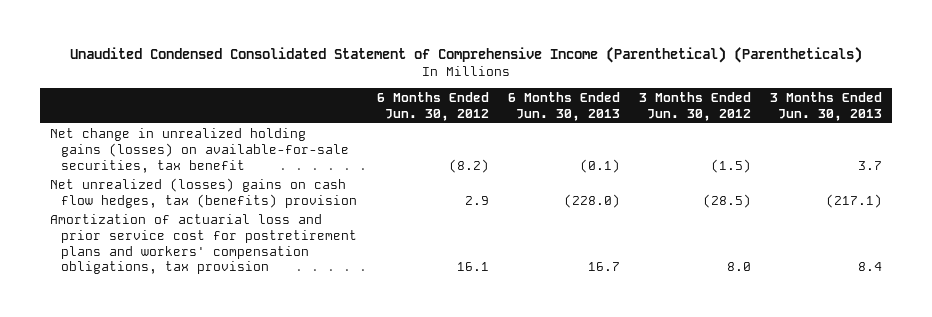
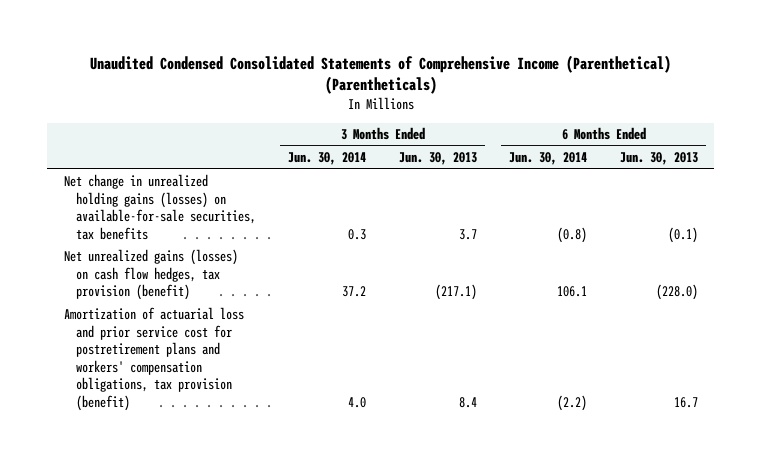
- Unaudited Condensed Consolidated Statement of Comprehensive Income (Parenthetical) (Parentheticals)
+ Unaudited Condensed Consolidated Statements of Comprehensive Income (Parenthetical) (Parentheticals)
- | 6 Months Ended Jun. 30, 2012 | 6 Months Ended Jun. 30, 2013 | 3 Months Ended Jun. 30, 2012 | 3 Months Ended Jun. 30, 2013
+ | 3 Months Ended Jun. 30, 2014 | 3 Months Ended Jun. 30, 2013 | 6 Months Ended Jun. 30, 2014 | 6 Months Ended Jun. 30, 2013
- Net change in unrealized holding gains (losses) on available-for-sale securities, tax benefit | (8.2) | (0.1) | (1.5) | 3.7
- Net unrealized (losses) gains on cash flow hedges, tax (benefits) provision | 2.9 | (228.0) | (28.5) | (217.1)
- Amortization of actuarial loss and prior service cost for postretirement plans and workers' compensation obligations, tax provision | 16.1 | 16.7 | 8.0 | 8.4
+ Net change in unrealized holding gains (losses) on available-for-sale securities, tax benefits | 0.3 | 3.7 | (0.8) | (0.1)
+ Net unrealized gains (losses) on cash flow hedges, tax provision (benefit) | 37.2 | (217.1) | 106.1 | (228.0)
+ Amortization of actuarial loss and prior service cost for postretirement plans and workers' compensation obligations, tax provision (benefit) | 4.0 | 8.4 | (2.2) | 16.7

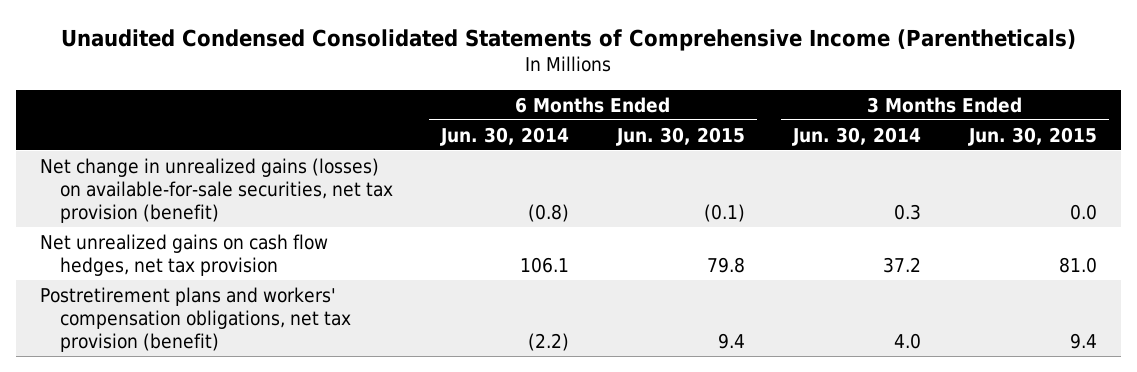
- Unaudited Condensed Consolidated Statements of Comprehensive Income (Parenthetical) (Parentheticals)
+ Unaudited Condensed Consolidated Statements of Comprehensive Income (Parentheticals)
- | 3 Months Ended Jun. 30, 2014 | 3 Months Ended Jun. 30, 2013 | 6 Months Ended Jun. 30, 2014 | 6 Months Ended Jun. 30, 2013
+ | 6 Months Ended Jun. 30, 2014 | 6 Months Ended Jun. 30, 2015 | 3 Months Ended Jun. 30, 2014 | 3 Months Ended Jun. 30, 2015
- Net change in unrealized holding gains (losses) on available-for-sale securities, tax benefits | 0.3 | 3.7 | (0.8) | (0.1)
- Net unrealized gains (losses) on cash flow hedges, tax provision (benefit) | 37.2 | (217.1) | 106.1 | (228.0)
- Amortization of actuarial loss and prior service cost for postretirement plans and workers' compensation obligations, tax provision (benefit) | 4.0 | 8.4 | (2.2) | 16.7
+ Net change in unrealized gains (losses) on available-for-sale securities, net tax provision (benefit) | (0.8) | (0.1) | 0.3 | 0.0
+ Net unrealized gains on cash flow hedges, net tax provision | 106.1 | 79.8 | 37.2 | 81.0
+ Postretirement plans and workers' compensation obligations, net tax provision (benefit) | (2.2) | 9.4 | 4.0 | 9.4

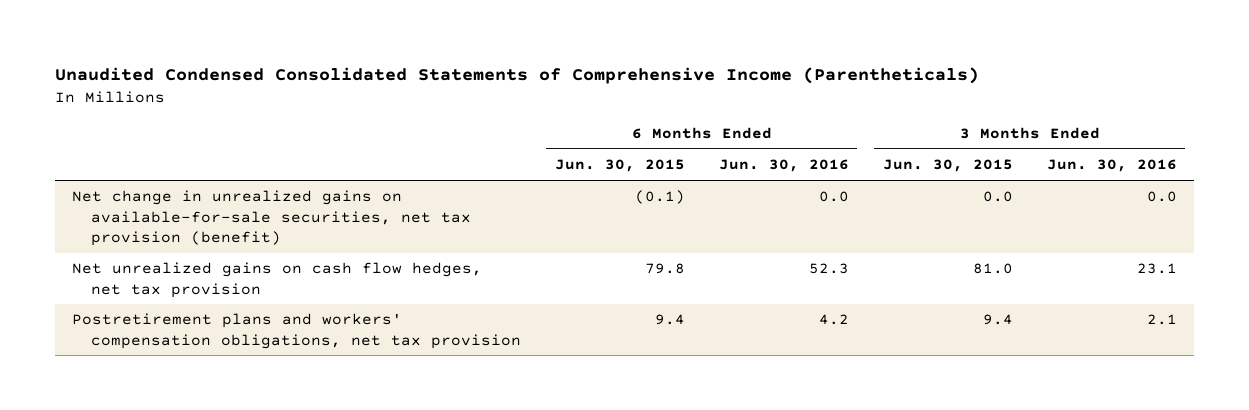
- | 6 Months Ended Jun. 30, 2014 | 6 Months Ended Jun. 30, 2015 | 3 Months Ended Jun. 30, 2014 | 3 Months Ended Jun. 30, 2015
+ | 6 Months Ended Jun. 30, 2015 | 6 Months Ended Jun. 30, 2016 | 3 Months Ended Jun. 30, 2015 | 3 Months Ended Jun. 30, 2016
- Net change in unrealized gains (losses) on available-for-sale securities, net tax provision (benefit) | (0.8) | (0.1) | 0.3 | 0.0
+ Net change in unrealized gains on available-for-sale securities, net tax provision (benefit) | (0.1) | 0.0 | 0.0 | 0.0
- Postretirement plans and workers' compensation obligations, net tax provision (benefit) | (2.2) | 9.4 | 4.0 | 9.4
+ Postretirement plans and workers' compensation obligations, net tax provision | 9.4 | 4.2 | 9.4 | 2.1

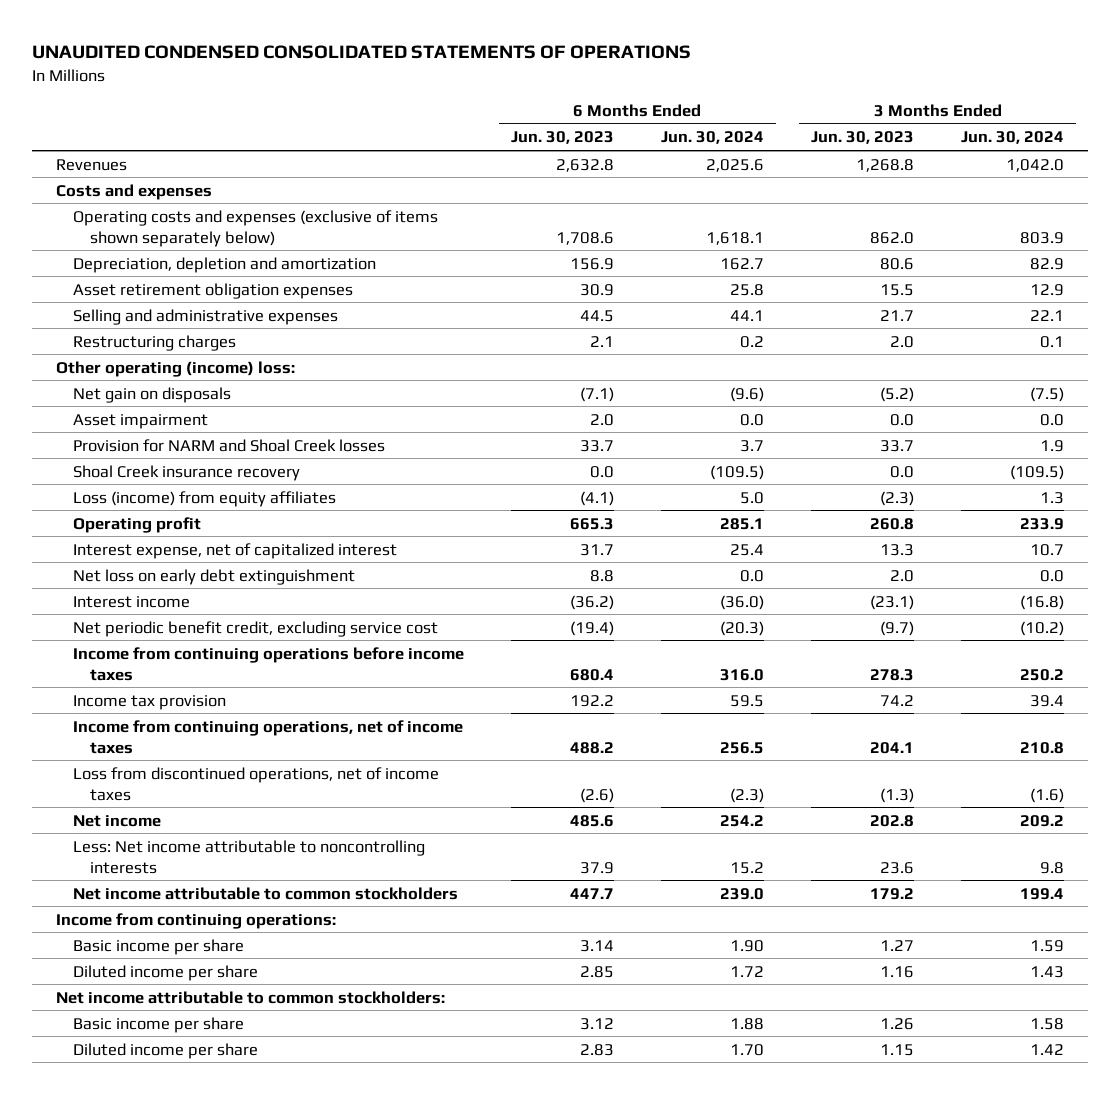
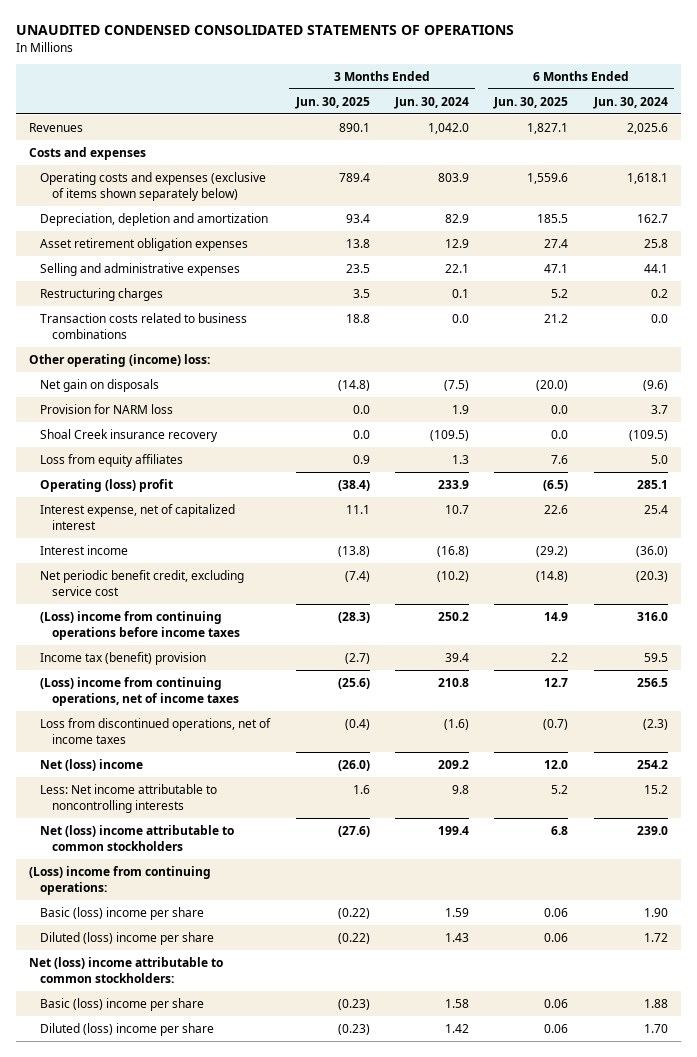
- | 6 Months Ended Jun. 30, 2023 | 6 Months Ended Jun. 30, 2024 | 3 Months Ended Jun. 30, 2023 | 3 Months Ended Jun. 30, 2024
+ | 3 Months Ended Jun. 30, 2025 | 3 Months Ended Jun. 30, 2024 | 6 Months Ended Jun. 30, 2025 | 6 Months Ended Jun. 30, 2024
+ Transaction costs related to business combinations | 18.8 | 0.0 | 21.2 | 0.0
- Asset impairment | 2.0 | 0.0 | 0.0 | 0.0
- Provision for NARM and Shoal Creek losses | 33.7 | 3.7 | 33.7 | 1.9
+ Provision for NARM loss | 0.0 | 1.9 | 0.0 | 3.7
- Loss (income) from equity affiliates | (4.1) | 5.0 | (2.3) | 1.3
- Operating profit | 665.3 | 285.1 | 260.8 | 233.9
+ Loss from equity affiliates | 0.9 | 1.3 | 7.6 | 5.0
+ Operating (loss) profit | (38.4) | 233.9 | (6.5) | 285.1
- Net loss on early debt extinguishment | 8.8 | 0.0 | 2.0 | 0.0
- Income from continuing operations before income taxes | 680.4 | 316.0 | 278.3 | 250.2
- Income tax provision | 192.2 | 59.5 | 74.2 | 39.4
- Income from continuing operations, net of income taxes | 488.2 | 256.5 | 204.1 | 210.8
+ (Loss) income from continuing operations before income taxes | (28.3) | 250.2 | 14.9 | 316.0
+ Income tax (benefit) provision | (2.7) | 39.4 | 2.2 | 59.5
+ (Loss) income from continuing operations, net of income taxes | (25.6) | 210.8 | 12.7 | 256.5
- Net income | 485.6 | 254.2 | 202.8 | 209.2
+ Net (loss) income | (26.0) | 209.2 | 12.0 | 254.2
- Net income attributable to common stockholders | 447.7 | 239.0 | 179.2 | 199.4
- Income from continuing operations:
- Basic income per share | 3.14 | 1.90 | 1.27 | 1.59
- Diluted income per share | 2.85 | 1.72 | 1.16 | 1.43
- Net income attributable to common stockholders:
- Basic income per share | 3.12 | 1.88 | 1.26 | 1.58
- Diluted income per share | 2.83 | 1.70 | 1.15 | 1.42
+ Net (loss) income attributable to common stockholders | (27.6) | 199.4 | 6.8 | 239.0
+ (Loss) income from continuing operations:
+ Basic (loss) income per share | (0.22) | 1.59 | 0.06 | 1.90
+ Diluted (loss) income per share | (0.22) | 1.43 | 0.06 | 1.72
+ Net (loss) income attributable to common stockholders:
+ Basic (loss) income per share | (0.23) | 1.58 | 0.06 | 1.88
+ Diluted (loss) income per share | (0.23) | 1.42 | 0.06 | 1.70

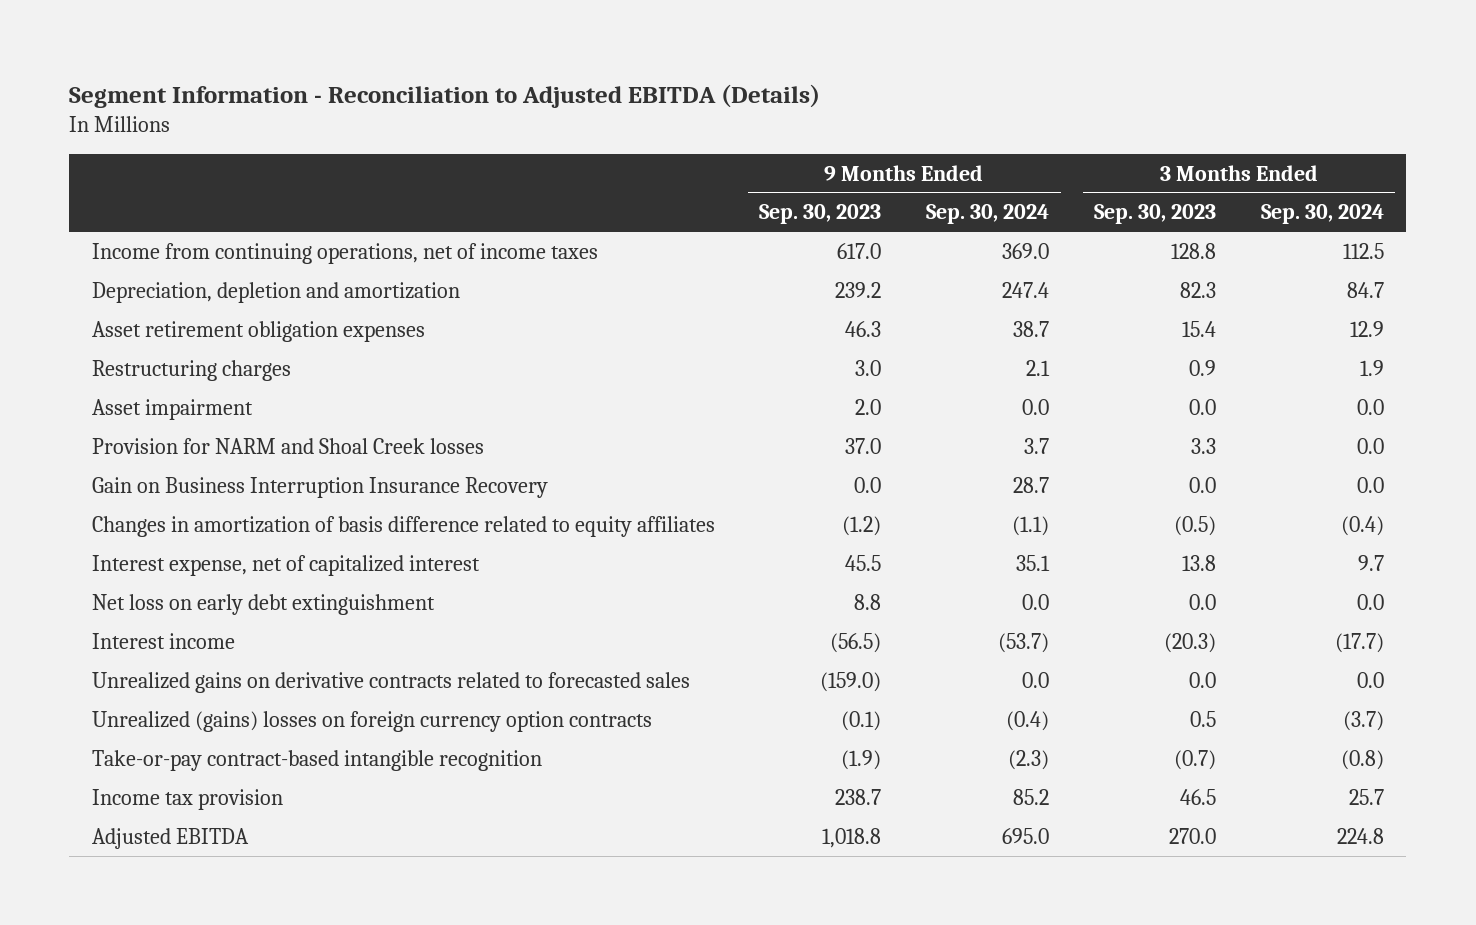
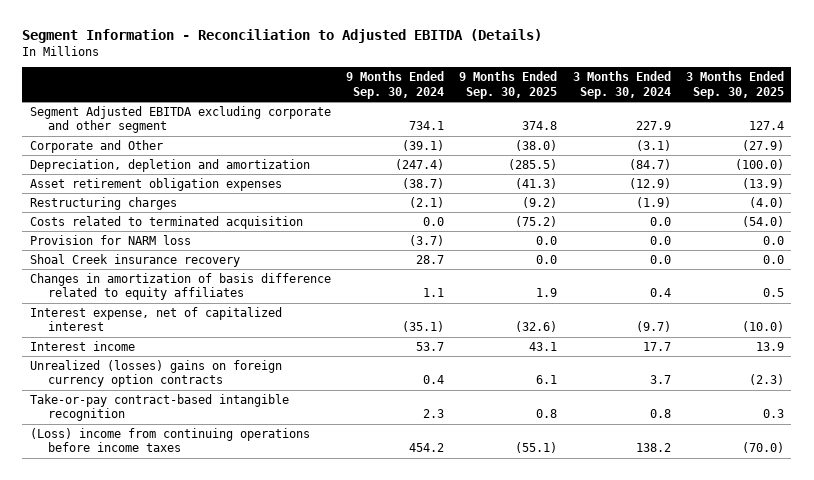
- | 9 Months Ended Sep. 30, 2023 | 9 Months Ended Sep. 30, 2024 | 3 Months Ended Sep. 30, 2023 | 3 Months Ended Sep. 30, 2024
+ | 9 Months Ended Sep. 30, 2024 | 9 Months Ended Sep. 30, 2025 | 3 Months Ended Sep. 30, 2024 | 3 Months Ended Sep. 30, 2025
- Income from continuing operations, net of income taxes | 617.0 | 369.0 | 128.8 | 112.5
- Depreciation, depletion and amortization | 239.2 | 247.4 | 82.3 | 84.7
- Asset retirement obligation expenses | 46.3 | 38.7 | 15.4 | 12.9
- Restructuring charges | 3.0 | 2.1 | 0.9 | 1.9
- Asset impairment | 2.0 | 0.0 | 0.0 | 0.0
- Provision for NARM and Shoal Creek losses | 37.0 | 3.7 | 3.3 | 0.0
- Gain on Business Interruption Insurance Recovery | 0.0 | 28.7 | 0.0 | 0.0
- Changes in amortization of basis difference related to equity affiliates | (1.2) | (1.1) | (0.5) | (0.4)
- Interest expense, net of capitalized interest | 45.5 | 35.1 | 13.8 | 9.7
- Net loss on early debt extinguishment | 8.8 | 0.0 | 0.0 | 0.0
- Interest income | (56.5) | (53.7) | (20.3) | (17.7)
- Unrealized gains on derivative contracts related to forecasted sales | (159.0) | 0.0 | 0.0 | 0.0
- Unrealized (gains) losses on foreign currency option contracts | (0.1) | (0.4) | 0.5 | (3.7)
- Take-or-pay contract-based intangible recognition | (1.9) | (2.3) | (0.7) | (0.8)
- Income tax provision | 238.7 | 85.2 | 46.5 | 25.7
- Adjusted EBITDA | 1,018.8 | 695.0 | 270.0 | 224.8
+ Segment Adjusted EBITDA excluding corporate and other segment | 734.1 | 374.8 | 227.9 | 127.4
+ Corporate and Other | (39.1) | (38.0) | (3.1) | (27.9)
+ Depreciation, depletion and amortization | (247.4) | (285.5) | (84.7) | (100.0)
+ Asset retirement obligation expenses | (38.7) | (41.3) | (12.9) | (13.9)
+ Restructuring charges | (2.1) | (9.2) | (1.9) | (4.0)
+ Costs related to terminated acquisition | 0.0 | (75.2) | 0.0 | (54.0)
+ Provision for NARM loss | (3.7) | 0.0 | 0.0 | 0.0
+ Shoal Creek insurance recovery | 28.7 | 0.0 | 0.0 | 0.0
+ Changes in amortization of basis difference related to equity affiliates | 1.1 | 1.9 | 0.4 | 0.5
+ Interest expense, net of capitalized interest | (35.1) | (32.6) | (9.7) | (10.0)
+ Interest income | 53.7 | 43.1 | 17.7 | 13.9
+ Unrealized (losses) gains on foreign currency option contracts | 0.4 | 6.1 | 3.7 | (2.3)
+ Take-or-pay contract-based intangible recognition | 2.3 | 0.8 | 0.8 | 0.3
+ (Loss) income from continuing operations before income taxes | 454.2 | (55.1) | 138.2 | (70.0)

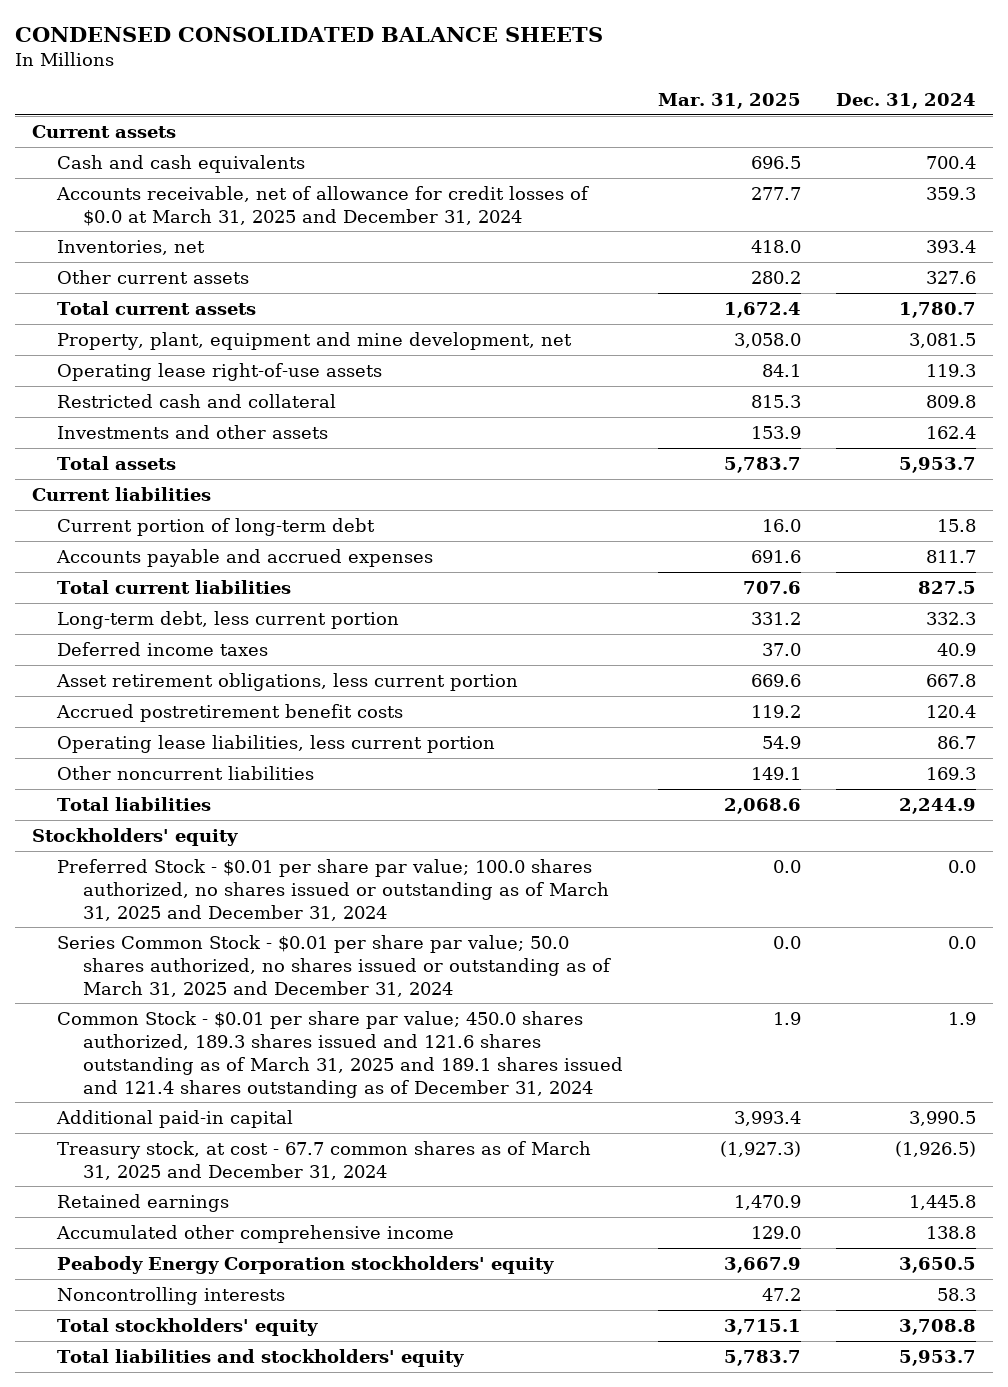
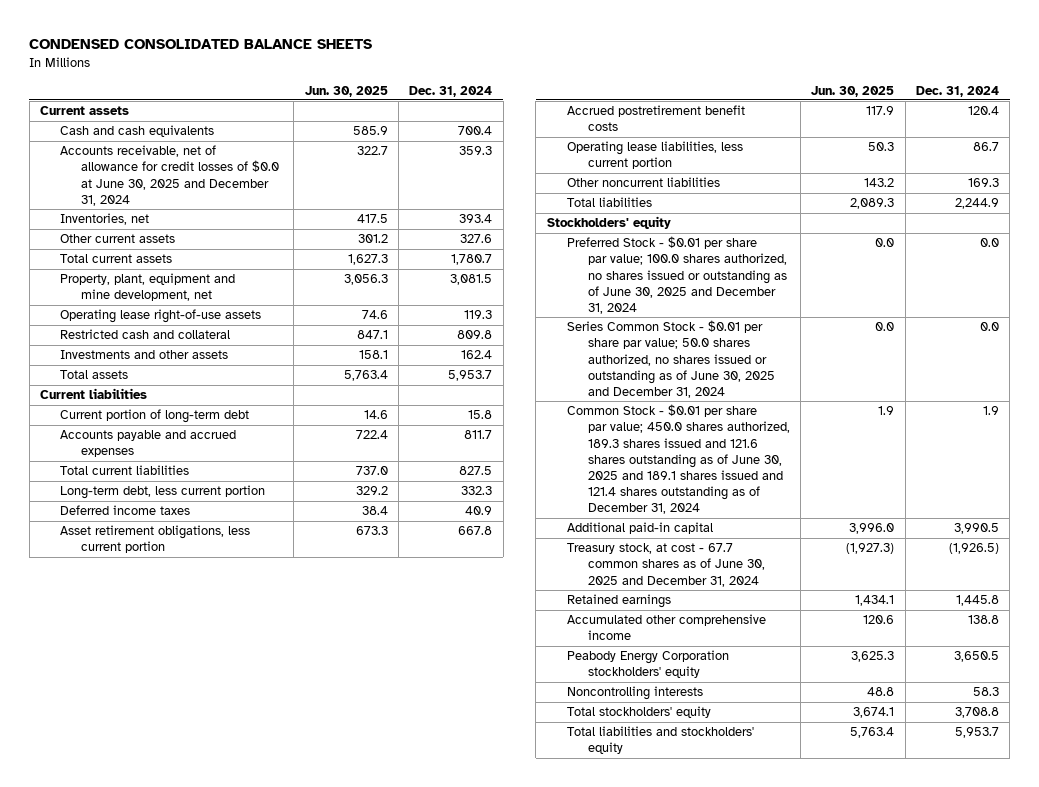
- | Mar. 31, 2025 | Dec. 31, 2024
+ | Jun. 30, 2025 | Dec. 31, 2024
- Accounts receivable, net of allowance for credit losses of $0.0 at March 31, 2025 and December 31, 2024 | 277.7 | 359.3
+ Accounts receivable, net of allowance for credit losses of $0.0 at June 30, 2025 and December 31, 2024 | 322.7 | 359.3
- Preferred Stock - $0.01 per share par value; 100.0 shares authorized, no shares issued or outstanding as of March 31, 2025 and December 31, 2024 | 0.0 | 0.0
- Series Common Stock - $0.01 per share par value; 50.0 shares authorized, no shares issued or outstanding as of March 31, 2025 and December 31, 2024 | 0.0 | 0.0
- Common Stock - $0.01 per share par value; 450.0 shares authorized, 189.3 shares issued and 121.6 shares outstanding as of March 31, 2025 and 189.1 shares issued and 121.4 shares outstanding as of December 31, 2024 | 1.9 | 1.9
+ Preferred Stock - $0.01 per share par value; 100.0 shares authorized, no shares issued or outstanding as of June 30, 2025 and December 31, 2024 | 0.0 | 0.0
+ Series Common Stock - $0.01 per share par value; 50.0 shares authorized, no shares issued or outstanding as of June 30, 2025 and December 31, 2024 | 0.0 | 0.0
+ Common Stock - $0.01 per share par value; 450.0 shares authorized, 189.3 shares issued and 121.6 shares outstanding as of June 30, 2025 and 189.1 shares issued and 121.4 shares outstanding as of December 31, 2024 | 1.9 | 1.9
- Treasury stock, at cost - 67.7 common shares as of March 31, 2025 and December 31, 2024 | (1,927.3) | (1,926.5)
+ Treasury stock, at cost - 67.7 common shares as of June 30, 2025 and December 31, 2024 | (1,927.3) | (1,926.5)

